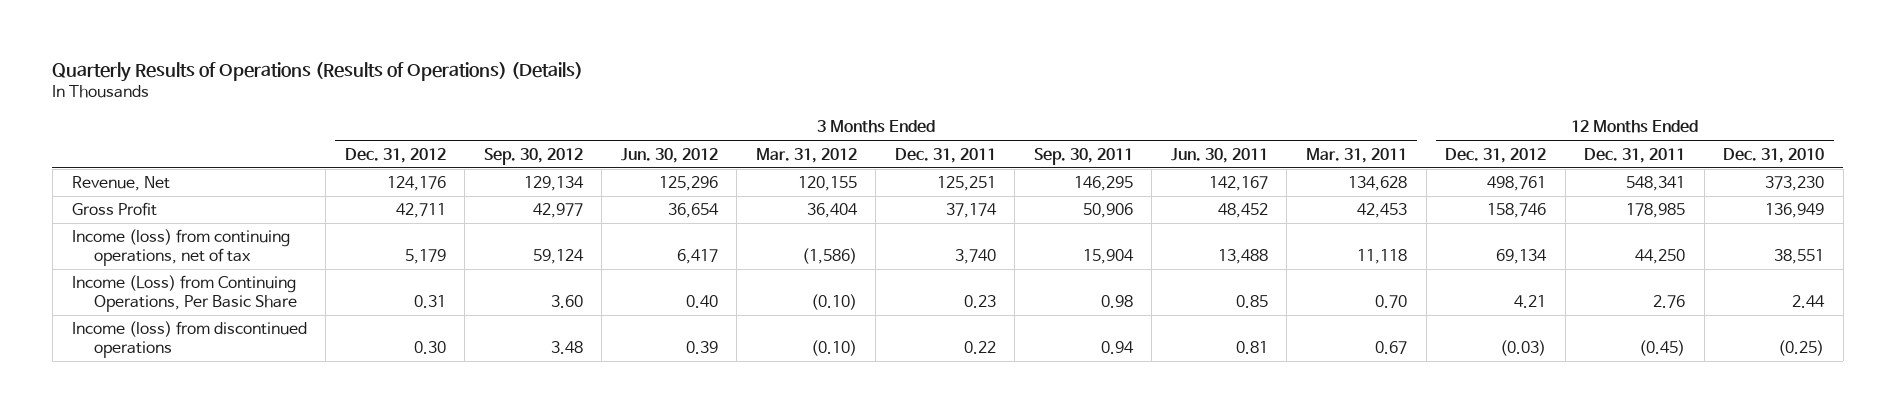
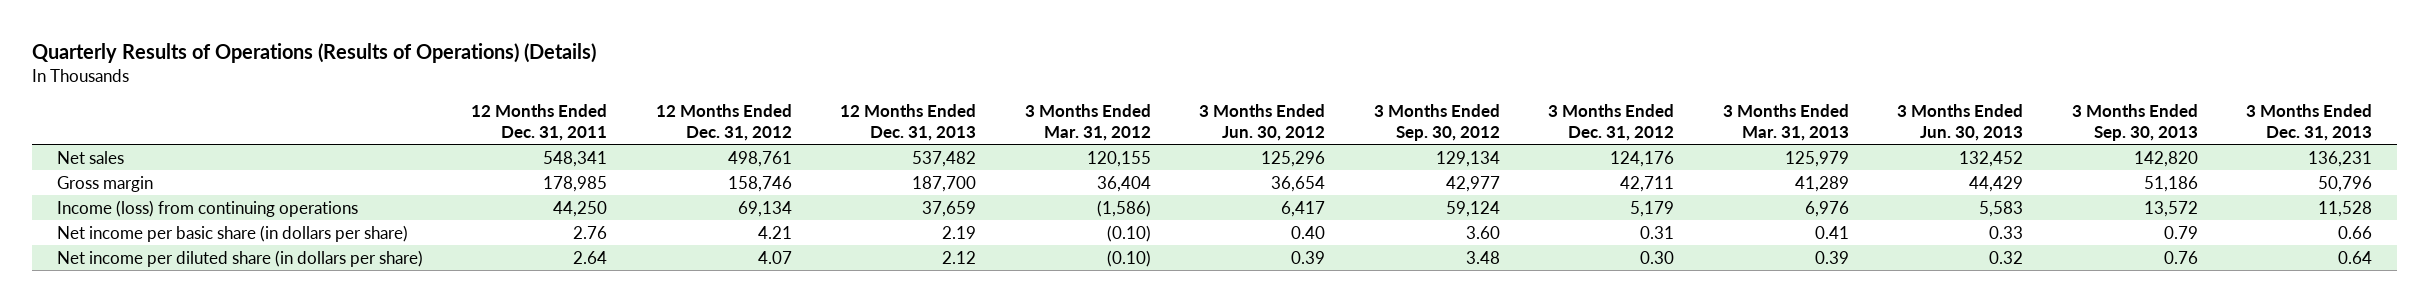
- | 3 Months Ended Dec. 31, 2012 | 3 Months Ended Sep. 30, 2012 | 3 Months Ended Jun. 30, 2012 | 3 Months Ended Mar. 31, 2012 | 3 Months Ended Dec. 31, 2011 | 3 Months Ended Sep. 30, 2011 | 3 Months Ended Jun. 30, 2011 | 3 Months Ended Mar. 31, 2011 | 12 Months Ended Dec. 31, 2012 | 12 Months Ended Dec. 31, 2011 | 12 Months Ended Dec. 31, 2010
+ | 12 Months Ended Dec. 31, 2011 | 12 Months Ended Dec. 31, 2012 | 12 Months Ended Dec. 31, 2013 | 3 Months Ended Mar. 31, 2012 | 3 Months Ended Jun. 30, 2012 | 3 Months Ended Sep. 30, 2012 | 3 Months Ended Dec. 31, 2012 | 3 Months Ended Mar. 31, 2013 | 3 Months Ended Jun. 30, 2013 | 3 Months Ended Sep. 30, 2013 | 3 Months Ended Dec. 31, 2013
- Revenue, Net | 124,176 | 129,134 | 125,296 | 120,155 | 125,251 | 146,295 | 142,167 | 134,628 | 498,761 | 548,341 | 373,230
- Gross Profit | 42,711 | 42,977 | 36,654 | 36,404 | 37,174 | 50,906 | 48,452 | 42,453 | 158,746 | 178,985 | 136,949
- Income (loss) from continuing operations, net of tax | 5,179 | 59,124 | 6,417 | (1,586) | 3,740 | 15,904 | 13,488 | 11,118 | 69,134 | 44,250 | 38,551
- Income (Loss) from Continuing Operations, Per Basic Share | 0.31 | 3.60 | 0.40 | (0.10) | 0.23 | 0.98 | 0.85 | 0.70 | 4.21 | 2.76 | 2.44
- Income (loss) from discontinued operations | 0.30 | 3.48 | 0.39 | (0.10) | 0.22 | 0.94 | 0.81 | 0.67 | (0.03) | (0.45) | (0.25)
+ Net sales | 548,341 | 498,761 | 537,482 | 120,155 | 125,296 | 129,134 | 124,176 | 125,979 | 132,452 | 142,820 | 136,231
+ Gross margin | 178,985 | 158,746 | 187,700 | 36,404 | 36,654 | 42,977 | 42,711 | 41,289 | 44,429 | 51,186 | 50,796
+ Income (loss) from continuing operations | 44,250 | 69,134 | 37,659 | (1,586) | 6,417 | 59,124 | 5,179 | 6,976 | 5,583 | 13,572 | 11,528
+ Net income per basic share (in dollars per share) | 2.76 | 4.21 | 2.19 | (0.10) | 0.40 | 3.60 | 0.31 | 0.41 | 0.33 | 0.79 | 0.66
+ Net income per diluted share (in dollars per share) | 2.64 | 4.07 | 2.12 | (0.10) | 0.39 | 3.48 | 0.30 | 0.39 | 0.32 | 0.76 | 0.64

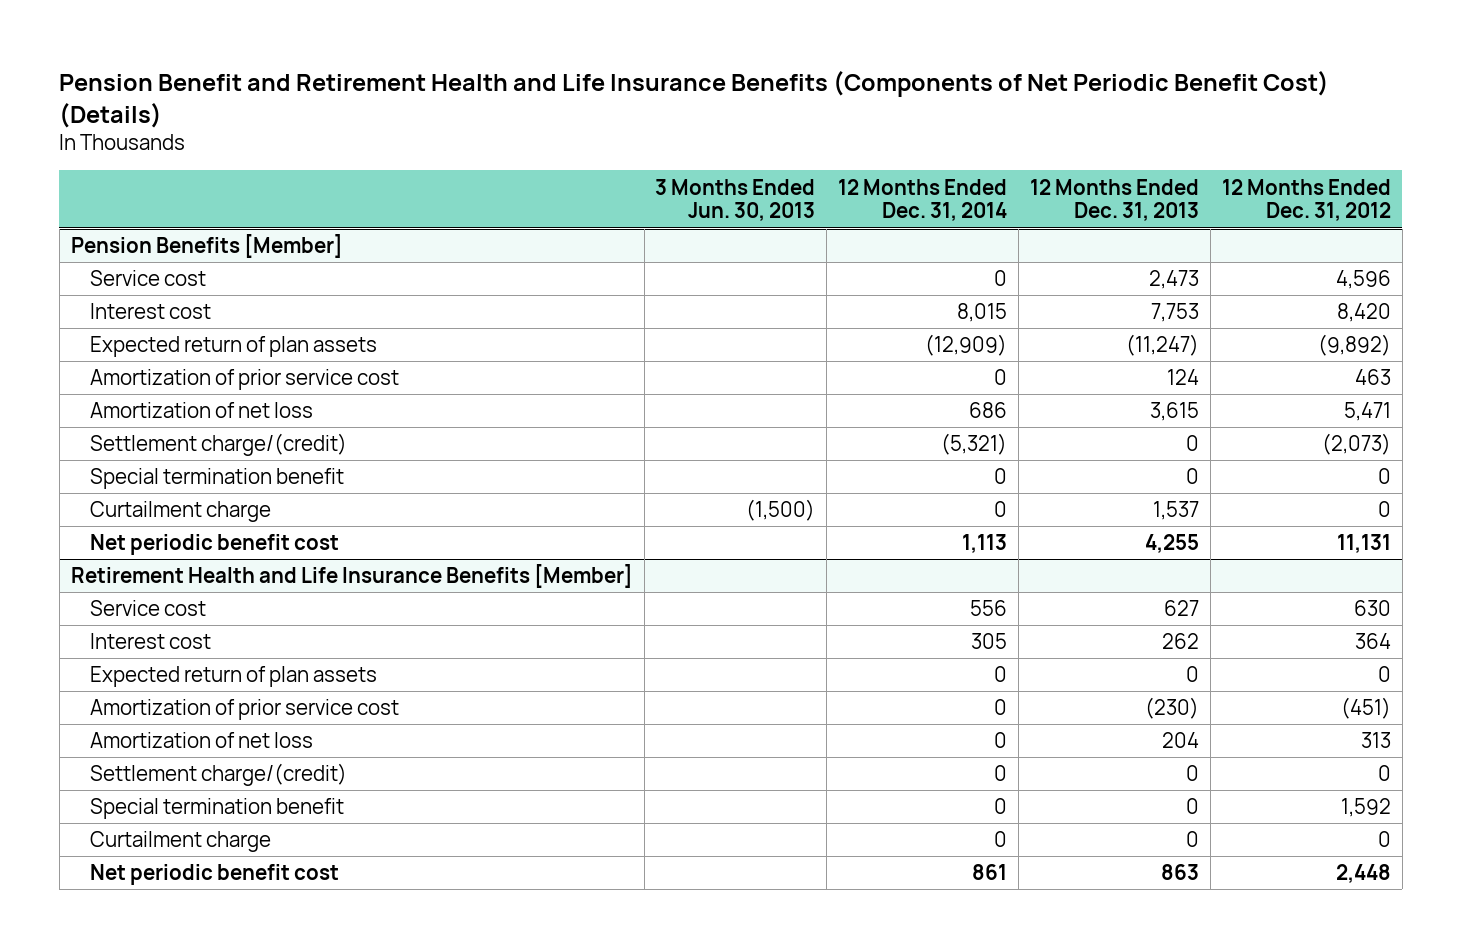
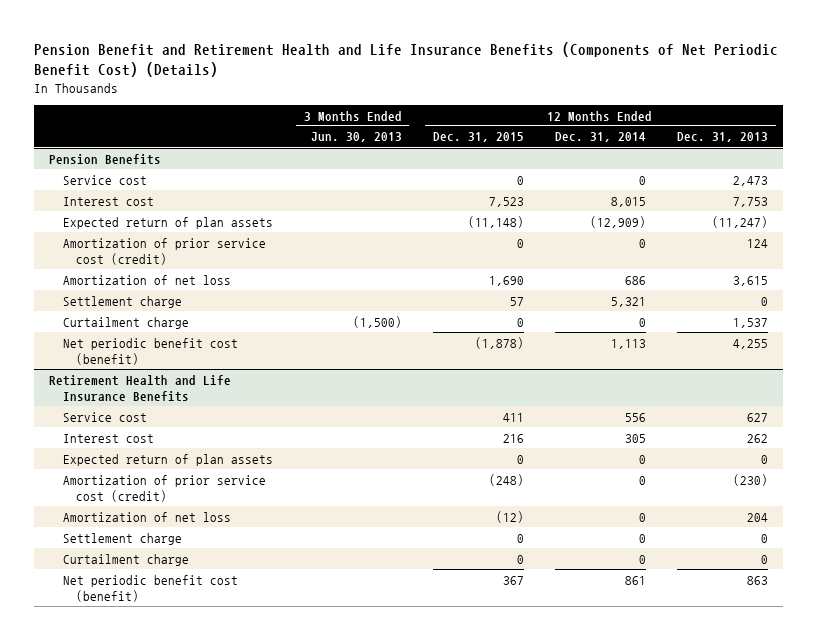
- | 3 Months Ended Jun. 30, 2013 | 12 Months Ended Dec. 31, 2014 | 12 Months Ended Dec. 31, 2013 | 12 Months Ended Dec. 31, 2012
+ | 3 Months Ended Jun. 30, 2013 | 12 Months Ended Dec. 31, 2015 | 12 Months Ended Dec. 31, 2014 | 12 Months Ended Dec. 31, 2013
- Pension Benefits [Member]
+ Pension Benefits
- Amortization of prior service cost | | 0 | 124 | 463
+ Amortization of prior service cost (credit) | | 0 | 0 | 124
- Settlement charge/(credit) | | (5,321) | 0 | (2,073)
- Special termination benefit | | 0 | 0 | 0
+ Settlement charge | | 57 | 5,321 | 0
- Net periodic benefit cost | | 1,113 | 4,255 | 11,131
- Retirement Health and Life Insurance Benefits [Member]
+ Net periodic benefit cost (benefit) | | (1,878) | 1,113 | 4,255
+ Retirement Health and Life Insurance Benefits
- Amortization of prior service cost | | 0 | (230) | (451)
+ Amortization of prior service cost (credit) | | (248) | 0 | (230)
- Settlement charge/(credit) | | 0 | 0 | 0
- Special termination benefit | | 0 | 0 | 1,592
+ Settlement charge | | 0 | 0 | 0
- Net periodic benefit cost | | 861 | 863 | 2,448
+ Net periodic benefit cost (benefit) | | 367 | 861 | 863

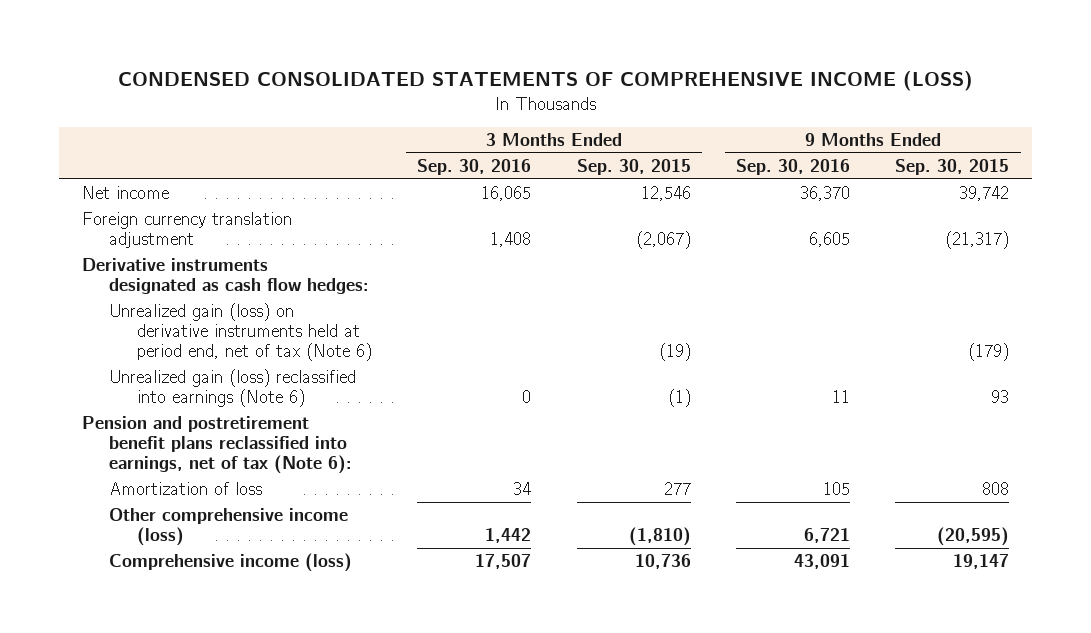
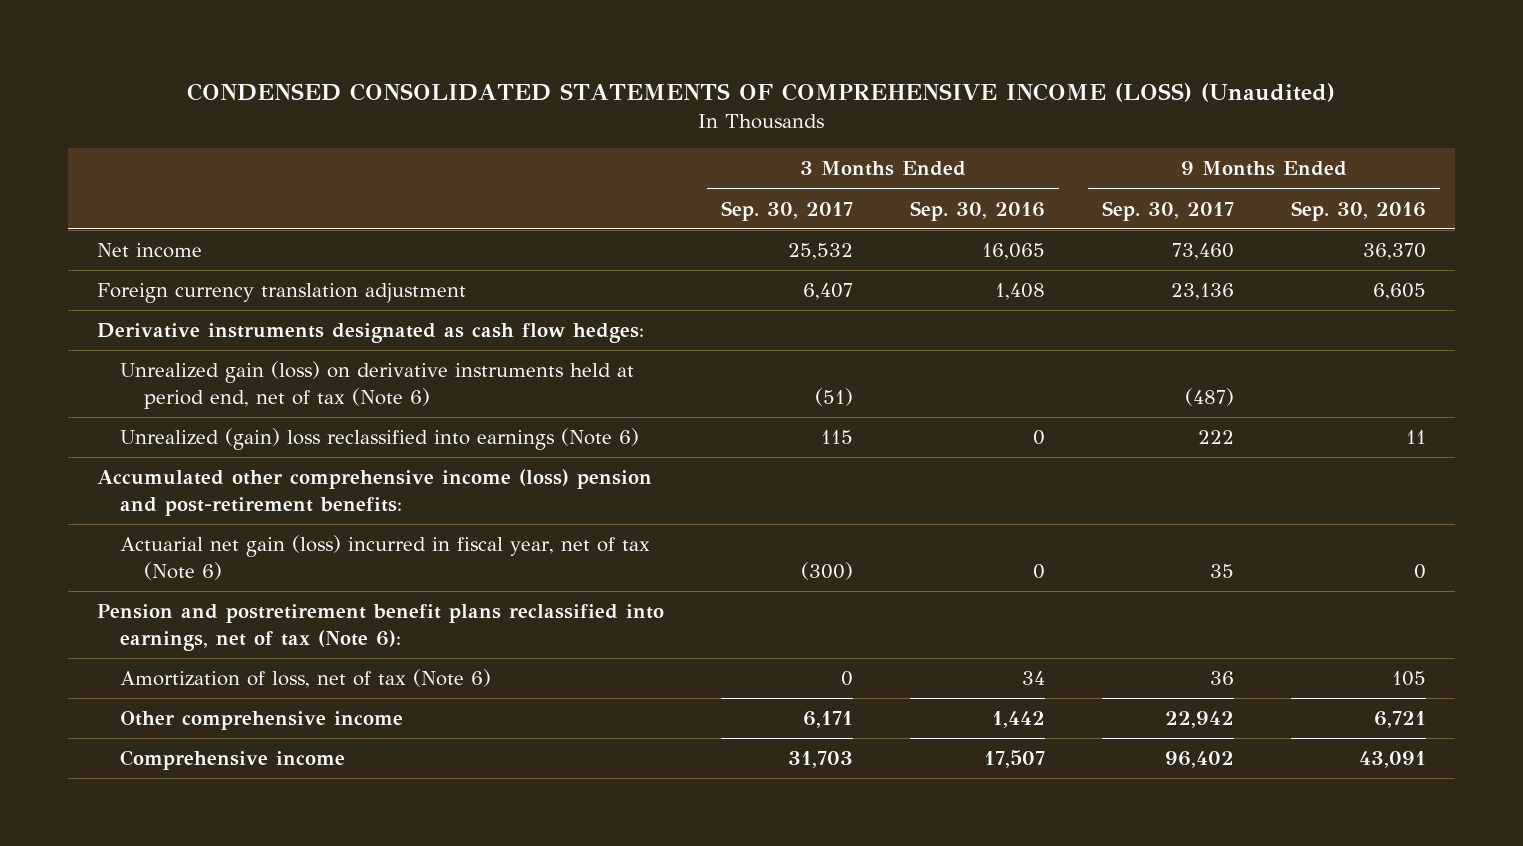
- CONDENSED CONSOLIDATED STATEMENTS OF COMPREHENSIVE INCOME (LOSS)
+ CONDENSED CONSOLIDATED STATEMENTS OF COMPREHENSIVE INCOME (LOSS) (Unaudited)
- | 3 Months Ended Sep. 30, 2016 | 3 Months Ended Sep. 30, 2015 | 9 Months Ended Sep. 30, 2016 | 9 Months Ended Sep. 30, 2015
+ | 3 Months Ended Sep. 30, 2017 | 3 Months Ended Sep. 30, 2016 | 9 Months Ended Sep. 30, 2017 | 9 Months Ended Sep. 30, 2016
- Unrealized gain (loss) reclassified into earnings (Note 6) | 0 | (1) | 11 | 93
+ Unrealized (gain) loss reclassified into earnings (Note 6) | 115 | 0 | 222 | 11
+ Accumulated other comprehensive income (loss) pension and post-retirement benefits:
+ Actuarial net gain (loss) incurred in fiscal year, net of tax (Note 6) | (300) | 0 | 35 | 0
- Amortization of loss | 34 | 277 | 105 | 808
- Other comprehensive income (loss) | 1,442 | (1,810) | 6,721 | (20,595)
- Comprehensive income (loss) | 17,507 | 10,736 | 43,091 | 19,147
+ Amortization of loss, net of tax (Note 6) | 0 | 34 | 36 | 105
+ Other comprehensive income | 6,171 | 1,442 | 22,942 | 6,721
+ Comprehensive income | 31,703 | 17,507 | 96,402 | 43,091

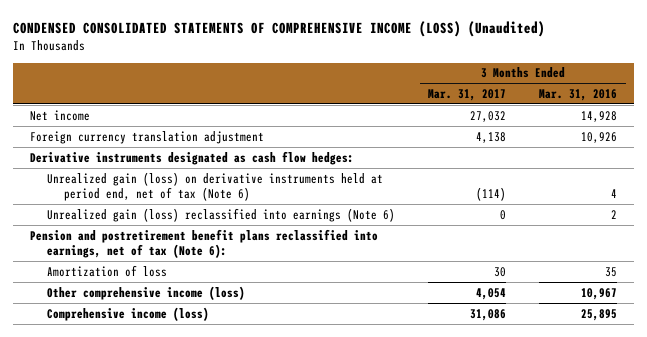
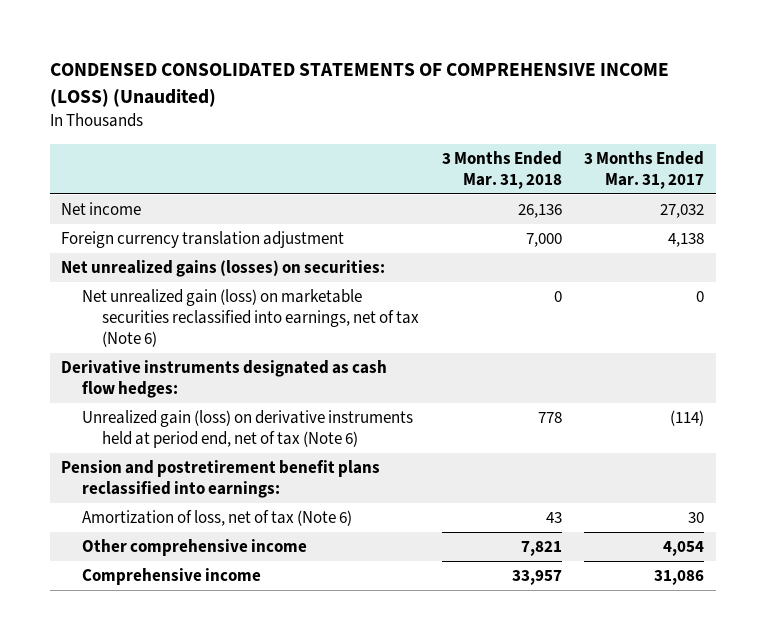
- | 3 Months Ended Mar. 31, 2017 | 3 Months Ended Mar. 31, 2016
+ | 3 Months Ended Mar. 31, 2018 | 3 Months Ended Mar. 31, 2017
+ Net unrealized gains (losses) on securities:
+ Net unrealized gain (loss) on marketable securities reclassified into earnings, net of tax (Note 6) | 0 | 0
- Unrealized gain (loss) reclassified into earnings (Note 6) | 0 | 2
- Pension and postretirement benefit plans reclassified into earnings, net of tax (Note 6):
- Amortization of loss | 30 | 35
- Other comprehensive income (loss) | 4,054 | 10,967
- Comprehensive income (loss) | 31,086 | 25,895
+ Pension and postretirement benefit plans reclassified into earnings:
+ Amortization of loss, net of tax (Note 6) | 43 | 30
+ Other comprehensive income | 7,821 | 4,054
+ Comprehensive income | 33,957 | 31,086

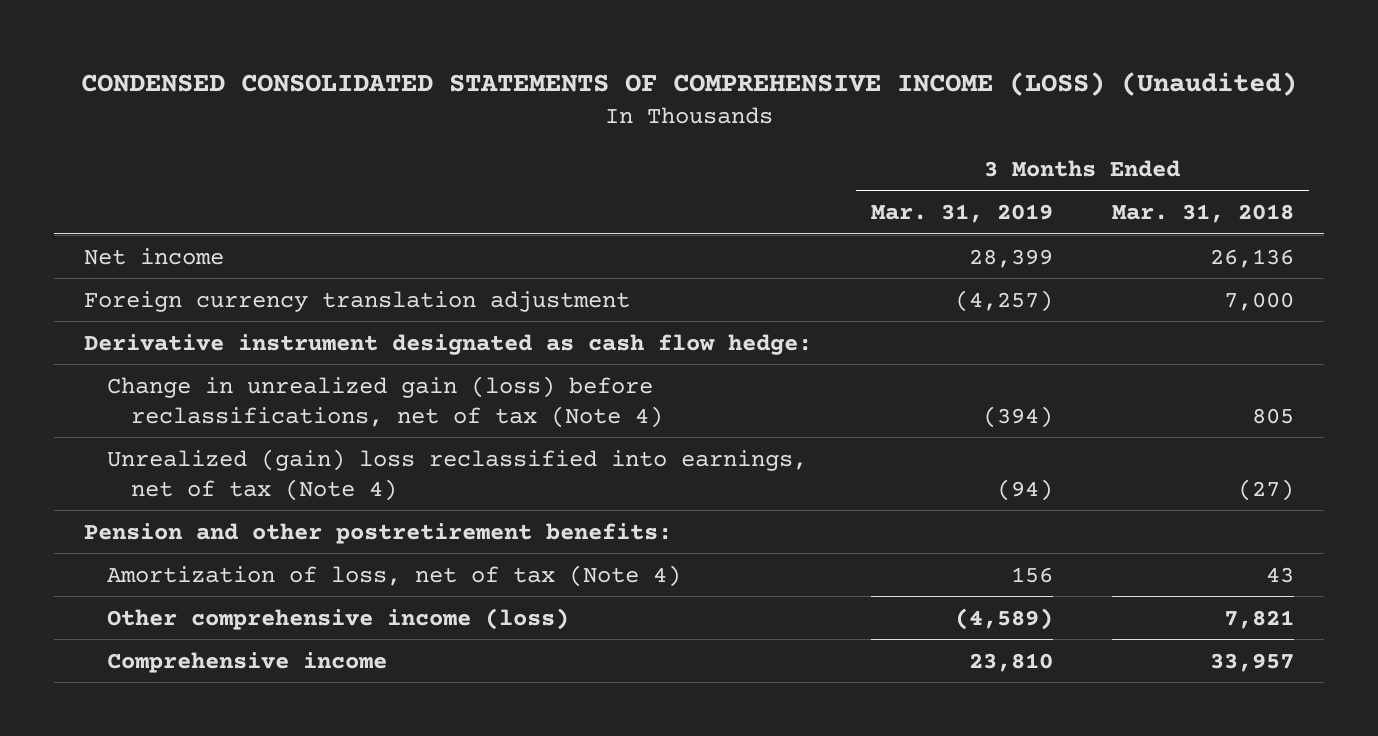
- | 3 Months Ended Mar. 31, 2018 | 3 Months Ended Mar. 31, 2017
+ | 3 Months Ended Mar. 31, 2019 | 3 Months Ended Mar. 31, 2018
- Net unrealized gains (losses) on securities:
- Net unrealized gain (loss) on marketable securities reclassified into earnings, net of tax (Note 6) | 0 | 0
- Derivative instruments designated as cash flow hedges:
- Unrealized gain (loss) on derivative instruments held at period end, net of tax (Note 6) | 778 | (114)
- Pension and postretirement benefit plans reclassified into earnings:
- Amortization of loss, net of tax (Note 6) | 43 | 30
- Other comprehensive income | 7,821 | 4,054
+ Derivative instrument designated as cash flow hedge:
+ Change in unrealized gain (loss) before reclassifications, net of tax (Note 4) | (394) | 805
+ Unrealized (gain) loss reclassified into earnings, net of tax (Note 4) | (94) | (27)
+ Pension and other postretirement benefits:
+ Amortization of loss, net of tax (Note 4) | 156 | 43
+ Other comprehensive income (loss) | (4,589) | 7,821

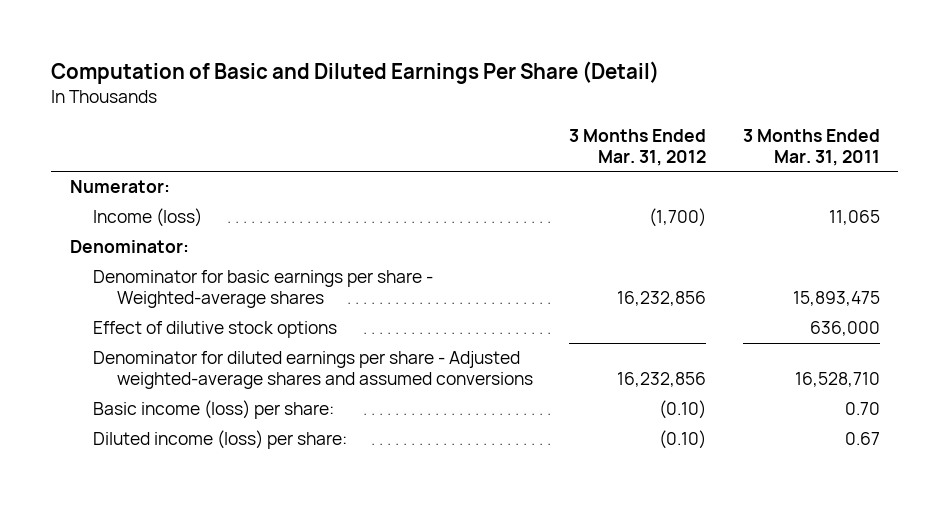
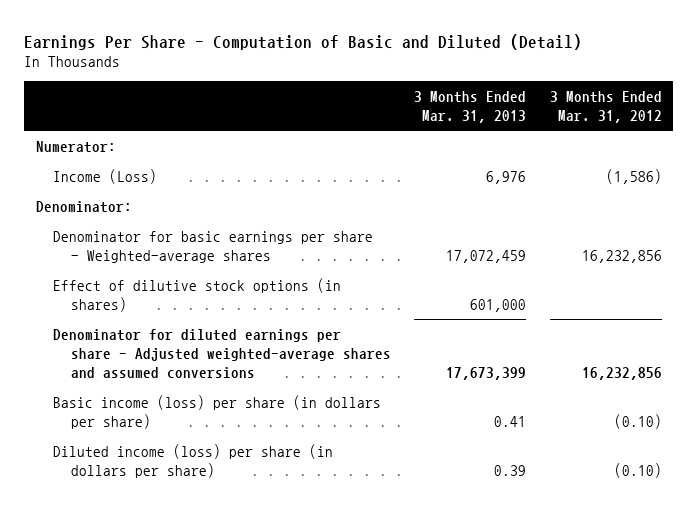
- Computation of Basic and Diluted Earnings Per Share (Detail)
+ Earnings Per Share - Computation of Basic and Diluted (Detail)
- | 3 Months Ended Mar. 31, 2012 | 3 Months Ended Mar. 31, 2011
+ | 3 Months Ended Mar. 31, 2013 | 3 Months Ended Mar. 31, 2012
- Income (loss) | (1,700) | 11,065
+ Income (Loss) | 6,976 | (1,586)
- Effect of dilutive stock options | | 636,000
+ Effect of dilutive stock options (in shares) | 601,000 |
- Basic income (loss) per share: | (0.10) | 0.70
- Diluted income (loss) per share: | (0.10) | 0.67
+ Basic income (loss) per share (in dollars per share) | 0.41 | (0.10)
+ Diluted income (loss) per share (in dollars per share) | 0.39 | (0.10)

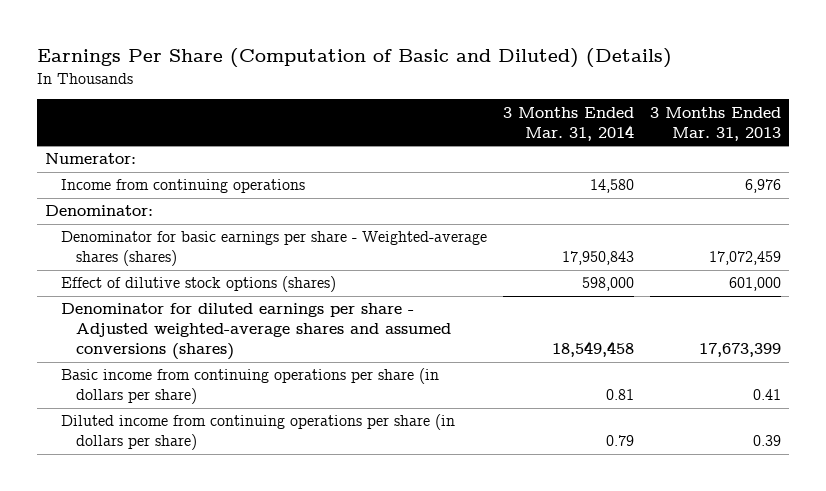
- Earnings Per Share - Computation of Basic and Diluted (Detail)
+ Earnings Per Share (Computation of Basic and Diluted) (Details)
- | 3 Months Ended Mar. 31, 2013 | 3 Months Ended Mar. 31, 2012
+ | 3 Months Ended Mar. 31, 2014 | 3 Months Ended Mar. 31, 2013
- Income (Loss) | 6,976 | (1,586)
+ Income from continuing operations | 14,580 | 6,976
- Denominator for basic earnings per share - Weighted-average shares | 17,072,459 | 16,232,856
- Effect of dilutive stock options (in shares) | 601,000 |
- Denominator for diluted earnings per share - Adjusted weighted-average shares and assumed conversions | 17,673,399 | 16,232,856
- Basic income (loss) per share (in dollars per share) | 0.41 | (0.10)
- Diluted income (loss) per share (in dollars per share) | 0.39 | (0.10)
+ Denominator for basic earnings per share - Weighted-average shares (shares) | 17,950,843 | 17,072,459
+ Effect of dilutive stock options (shares) | 598,000 | 601,000
+ Denominator for diluted earnings per share - Adjusted weighted-average shares and assumed conversions (shares) | 18,549,458 | 17,673,399
+ Basic income from continuing operations per share (in dollars per share) | 0.81 | 0.41
+ Diluted income from continuing operations per share (in dollars per share) | 0.79 | 0.39

